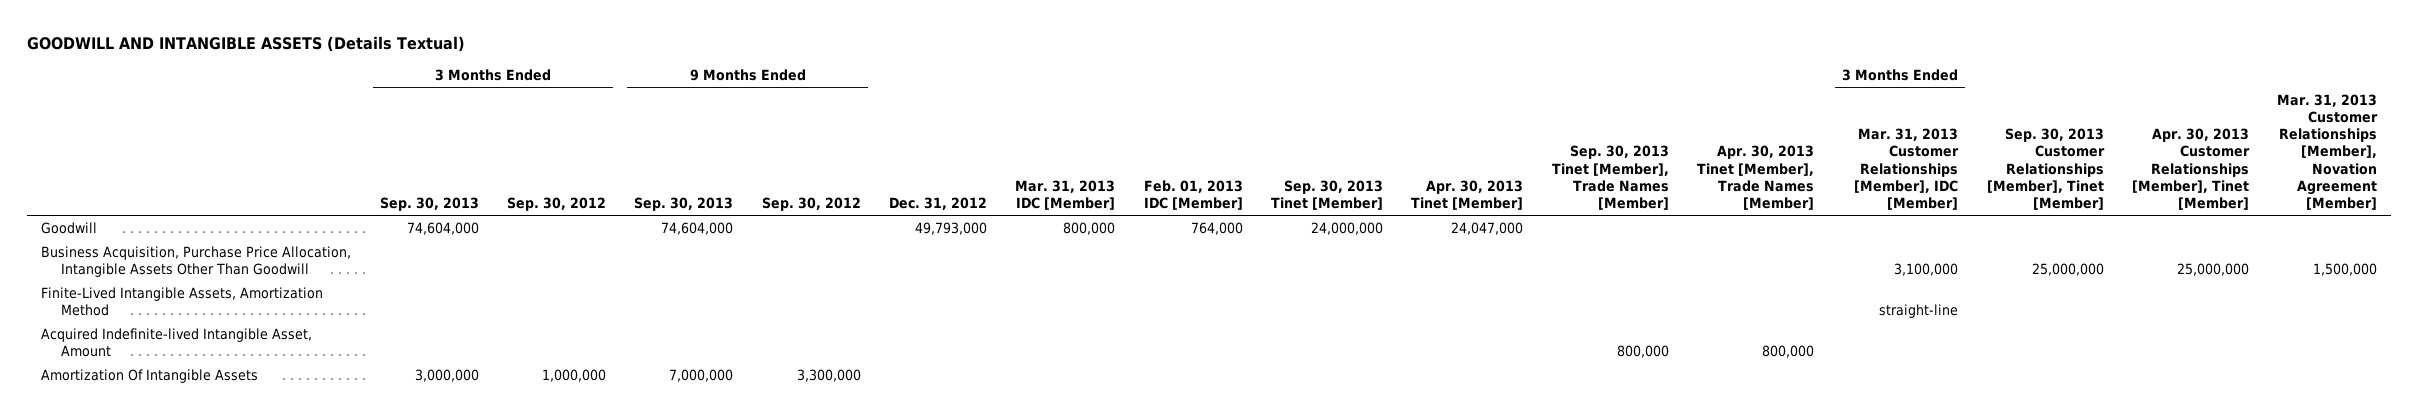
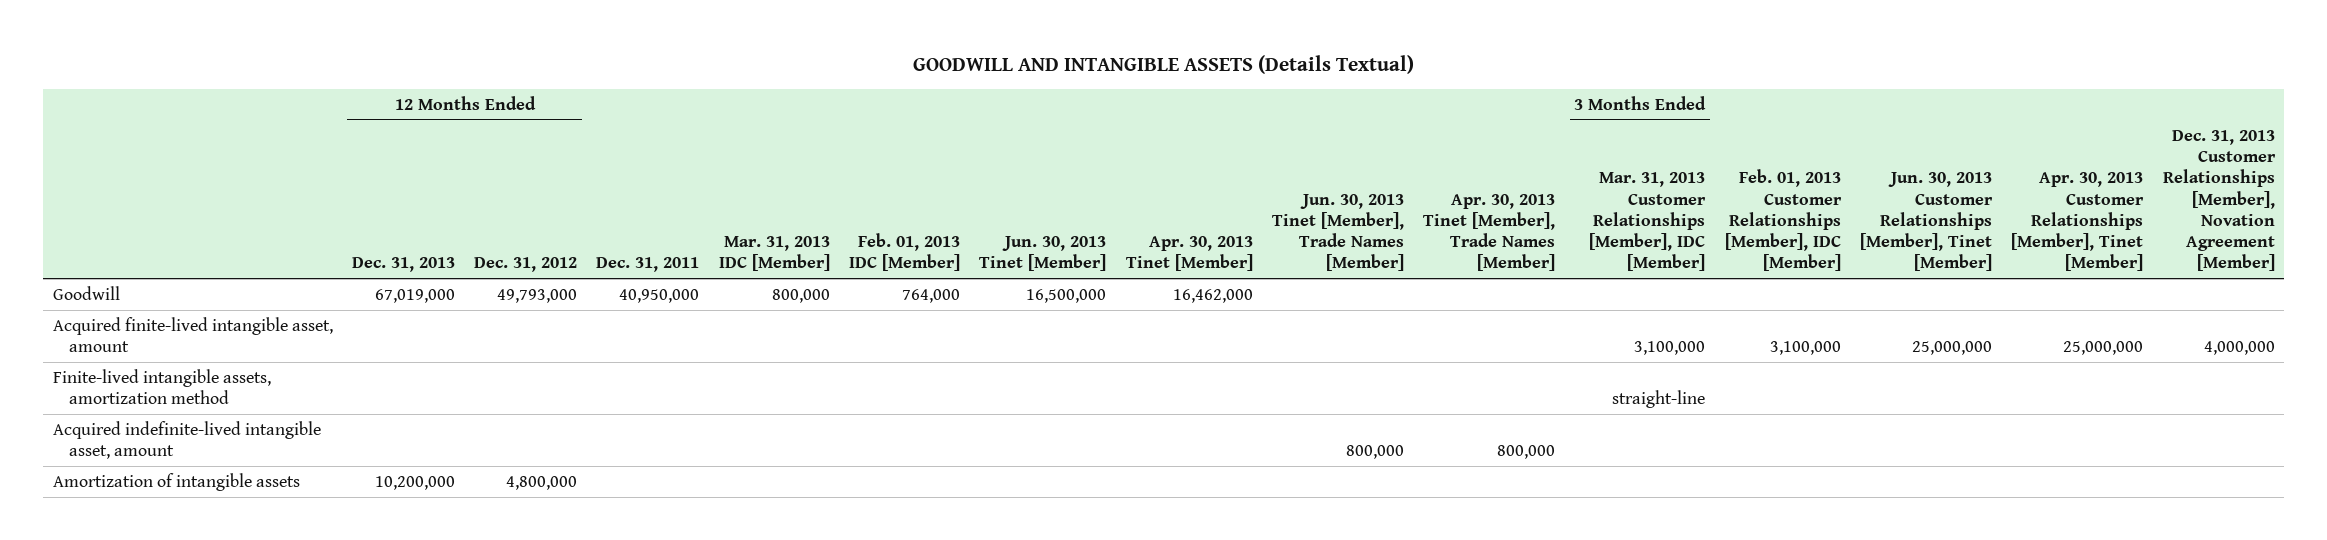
- | 3 Months Ended Sep. 30, 2013 | 3 Months Ended Sep. 30, 2012 | 9 Months Ended Sep. 30, 2013 | 9 Months Ended Sep. 30, 2012 | Dec. 31, 2012 | Mar. 31, 2013 IDC [Member] | Feb. 01, 2013 IDC [Member] | Sep. 30, 2013 Tinet [Member] | Apr. 30, 2013 Tinet [Member] | Sep. 30, 2013 Tinet [Member], Trade Names [Member] | Apr. 30, 2013 Tinet [Member], Trade Names [Member] | 3 Months Ended Mar. 31, 2013 Customer Relationships [Member], IDC [Member] | Sep. 30, 2013 Customer Relationships [Member], Tinet [Member] | Apr. 30, 2013 Customer Relationships [Member], Tinet [Member] | Mar. 31, 2013 Customer Relationships [Member], Novation Agreement [Member]
+ | 12 Months Ended Dec. 31, 2013 | 12 Months Ended Dec. 31, 2012 | Dec. 31, 2011 | Mar. 31, 2013 IDC [Member] | Feb. 01, 2013 IDC [Member] | Jun. 30, 2013 Tinet [Member] | Apr. 30, 2013 Tinet [Member] | Jun. 30, 2013 Tinet [Member], Trade Names [Member] | Apr. 30, 2013 Tinet [Member], Trade Names [Member] | 3 Months Ended Mar. 31, 2013 Customer Relationships [Member], IDC [Member] | Feb. 01, 2013 Customer Relationships [Member], IDC [Member] | Jun. 30, 2013 Customer Relationships [Member], Tinet [Member] | Apr. 30, 2013 Customer Relationships [Member], Tinet [Member] | Dec. 31, 2013 Customer Relationships [Member], Novation Agreement [Member]
- Goodwill | 74,604,000 | | 74,604,000 | | 49,793,000 | 800,000 | 764,000 | 24,000,000 | 24,047,000 | | | | | |
- Business Acquisition, Purchase Price Allocation, Intangible Assets Other Than Goodwill | | | | | | | | | | | | 3,100,000 | 25,000,000 | 25,000,000 | 1,500,000
- Finite-Lived Intangible Assets, Amortization Method | | | | | | | | | | | | straight-line | | |
- Acquired Indefinite-lived Intangible Asset, Amount | | | | | | | | | | 800,000 | 800,000 | | | |
- Amortization Of Intangible Assets | 3,000,000 | 1,000,000 | 7,000,000 | 3,300,000 | | | | | | | | | | |
+ Goodwill | 67,019,000 | 49,793,000 | 40,950,000 | 800,000 | 764,000 | 16,500,000 | 16,462,000 | | | | | | |
+ Acquired finite-lived intangible asset, amount | | | | | | | | | | 3,100,000 | 3,100,000 | 25,000,000 | 25,000,000 | 4,000,000
+ Finite-lived intangible assets, amortization method | | | | | | | | | | straight-line | | | |
+ Acquired indefinite-lived intangible asset, amount | | | | | | | | 800,000 | 800,000 | | | | |
+ Amortization of intangible assets | 10,200,000 | 4,800,000 | | | | | | | | | | | |

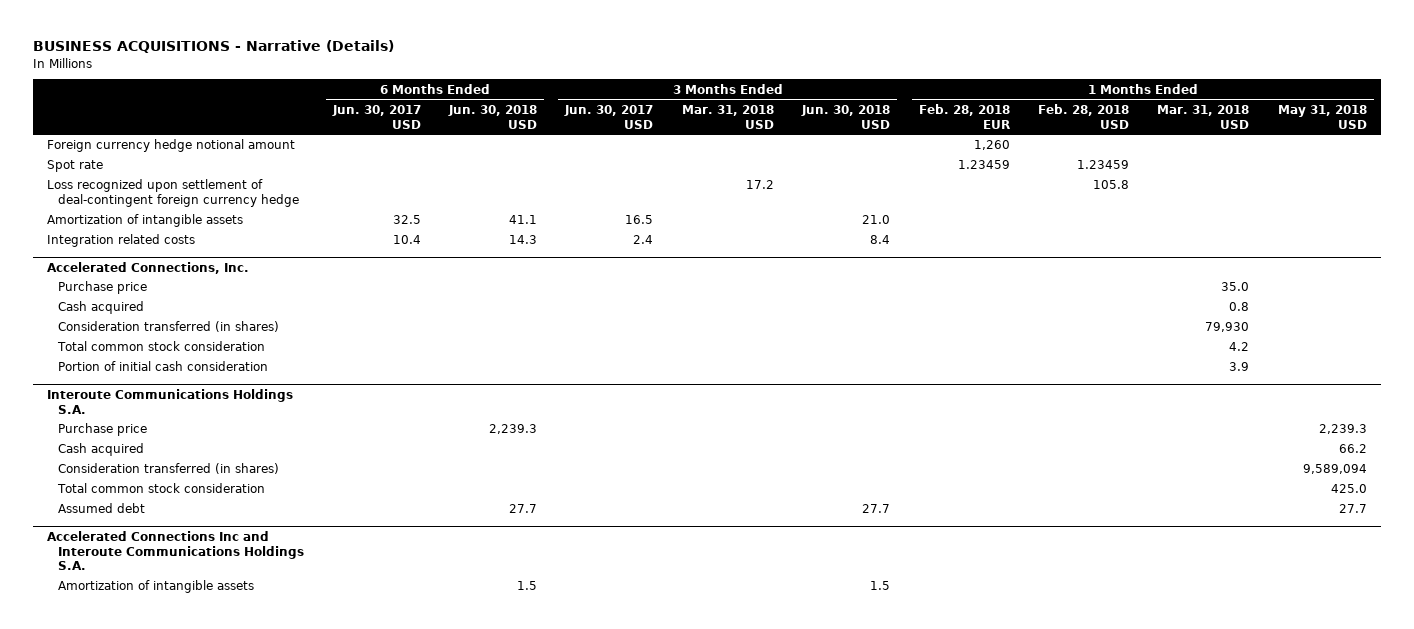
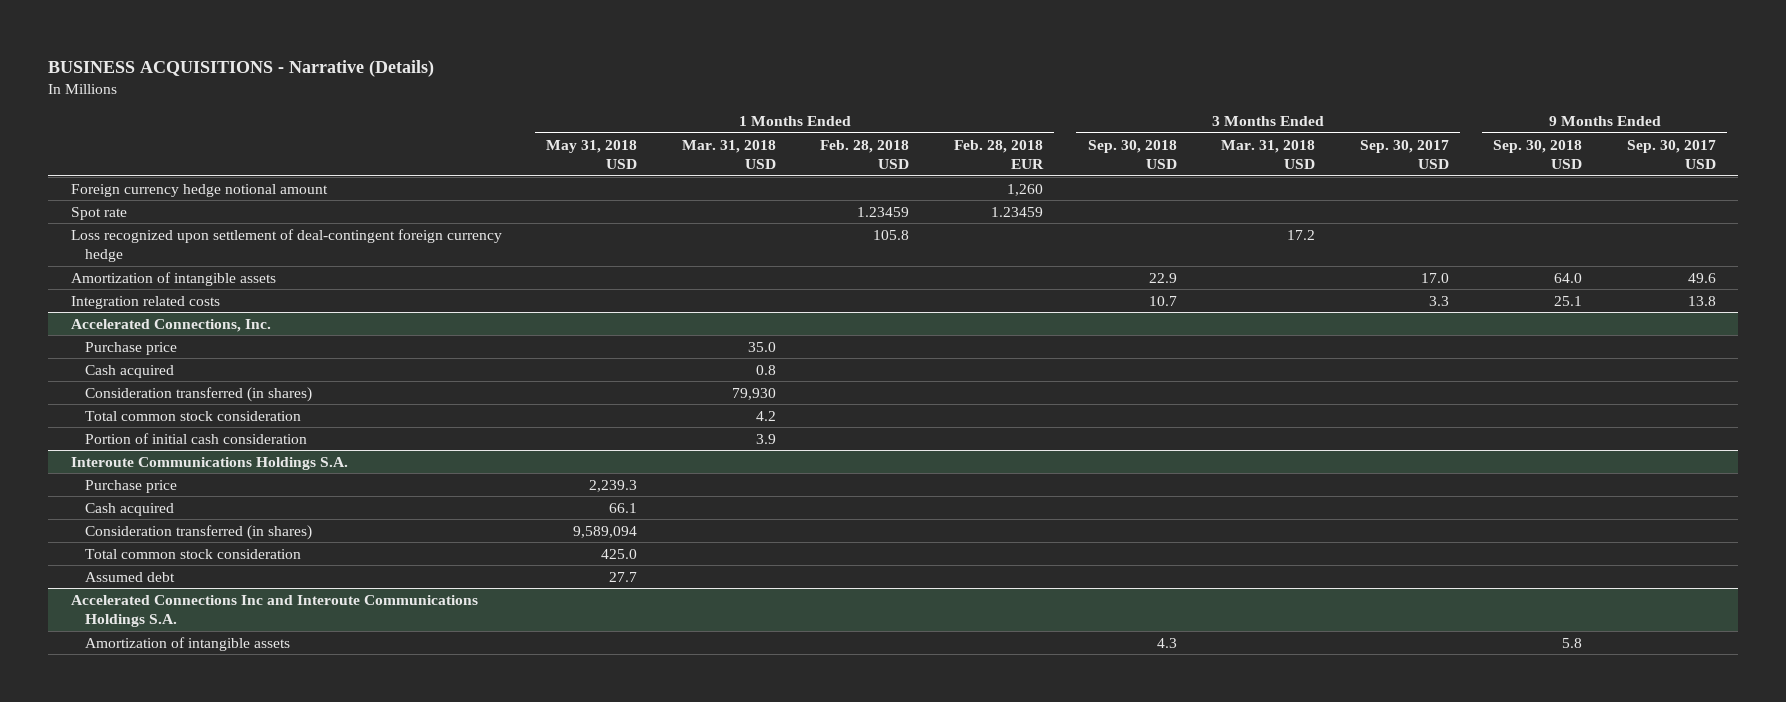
- | 6 Months Ended Jun. 30, 2017 USD | 6 Months Ended Jun. 30, 2018 USD | 3 Months Ended Jun. 30, 2017 USD | 3 Months Ended Mar. 31, 2018 USD | 3 Months Ended Jun. 30, 2018 USD | 1 Months Ended Feb. 28, 2018 EUR | 1 Months Ended Feb. 28, 2018 USD | 1 Months Ended Mar. 31, 2018 USD | 1 Months Ended May 31, 2018 USD
+ | 1 Months Ended May 31, 2018 USD | 1 Months Ended Mar. 31, 2018 USD | 1 Months Ended Feb. 28, 2018 USD | 1 Months Ended Feb. 28, 2018 EUR | 3 Months Ended Sep. 30, 2018 USD | 3 Months Ended Mar. 31, 2018 USD | 3 Months Ended Sep. 30, 2017 USD | 9 Months Ended Sep. 30, 2018 USD | 9 Months Ended Sep. 30, 2017 USD
@ Interoute Communications Holdings S.A.
- Cash acquired | | | | | | | | | 66.2
+ Cash acquired | 66.1 | | | | | | | |

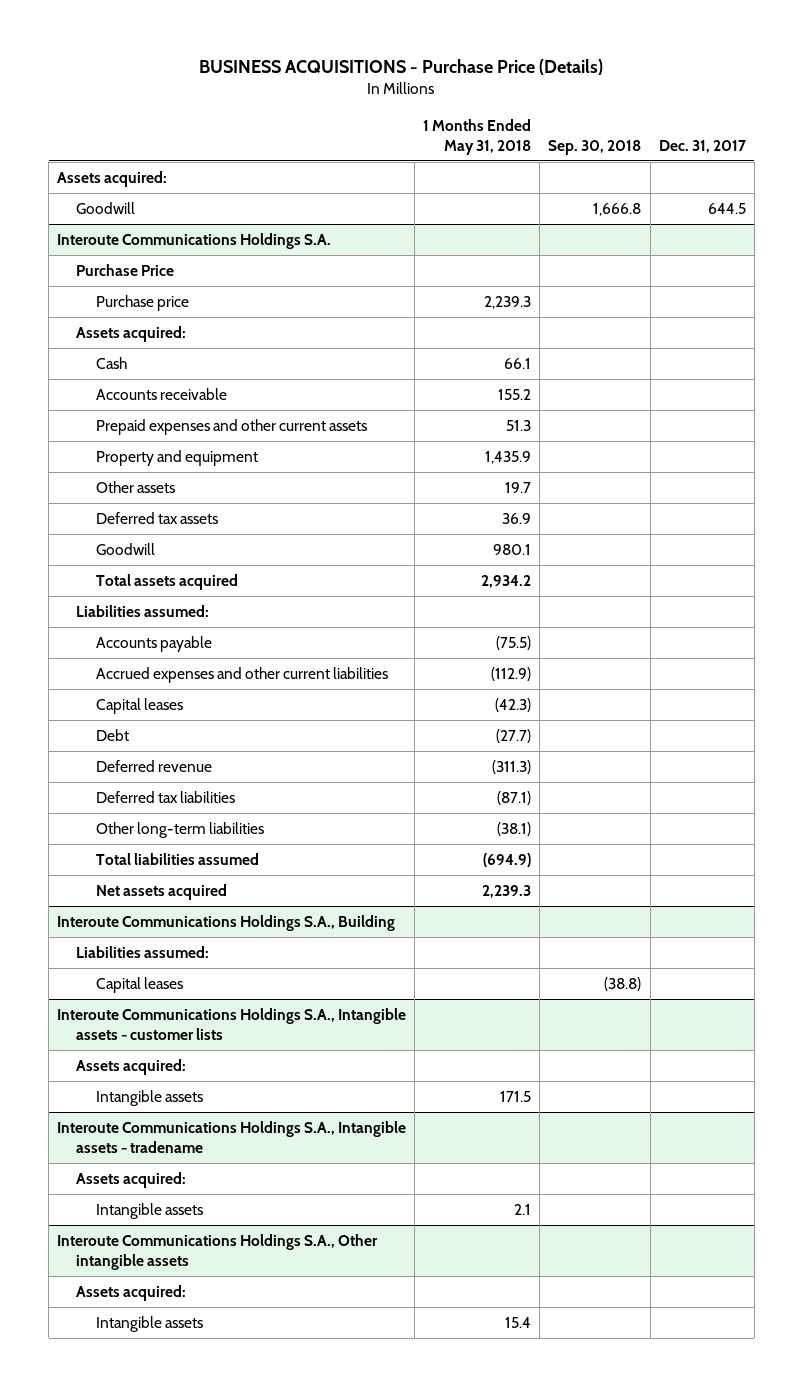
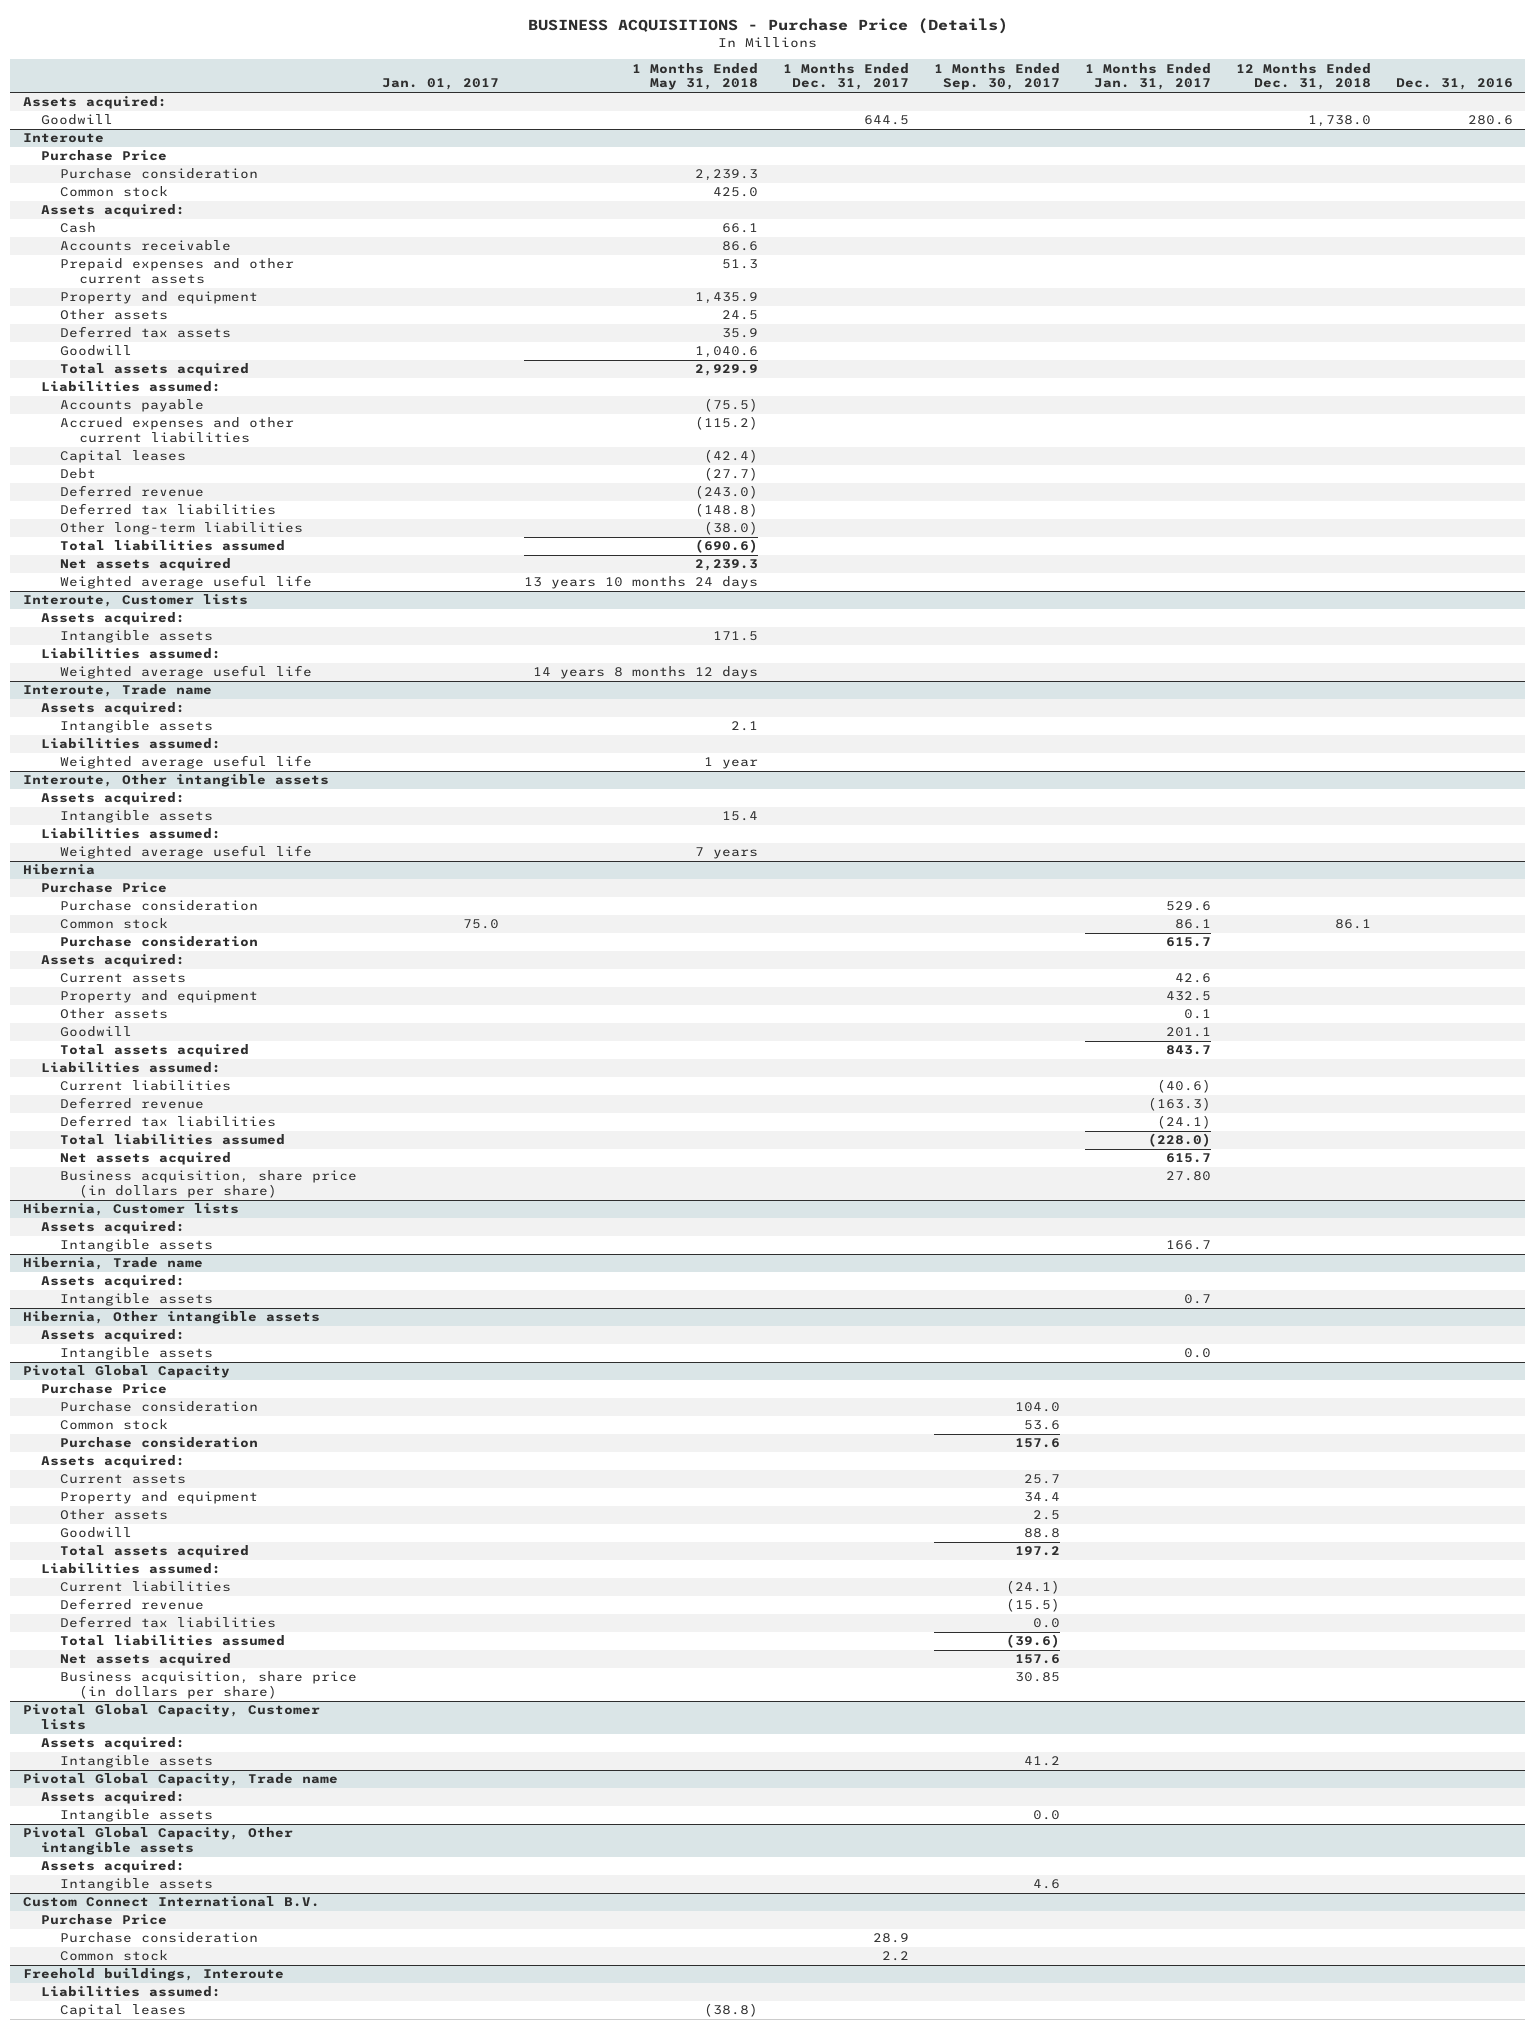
- | 1 Months Ended May 31, 2018 | Sep. 30, 2018 | Dec. 31, 2017
+ | Jan. 01, 2017 | 1 Months Ended May 31, 2018 | 1 Months Ended Dec. 31, 2017 | 1 Months Ended Sep. 30, 2017 | 1 Months Ended Jan. 31, 2017 | 12 Months Ended Dec. 31, 2018 | Dec. 31, 2016
- Interoute Communications Holdings S.A.
+ Interoute
- Purchase price | 2,239.3 | |
+ Purchase consideration | | 2,239.3 | | | | |
+ Common stock | | 425.0 | | | | |
- Accounts receivable | 155.2 | |
+ Accounts receivable | | 86.6 | | | | |
- Other assets | 19.7 | |
- Deferred tax assets | 36.9 | |
- Goodwill | 980.1 | |
- Total assets acquired | 2,934.2 | |
+ Other assets | | 24.5 | | | | |
+ Deferred tax assets | | 35.9 | | | | |
+ Goodwill | | 1,040.6 | | | | |
+ Total assets acquired | | 2,929.9 | | | | |
- Accrued expenses and other current liabilities | (112.9) | |
- Capital leases | (42.3) | |
+ Accrued expenses and other current liabilities | | (115.2) | | | | |
+ Capital leases | | (42.4) | | | | |
- Deferred revenue | (311.3) | |
- Deferred tax liabilities | (87.1) | |
- Other long-term liabilities | (38.1) | |
- Total liabilities assumed | (694.9) | |
+ Deferred revenue | | (243.0) | | | | |
+ Deferred tax liabilities | | (148.8) | | | | |
+ Other long-term liabilities | | (38.0) | | | | |
+ Total liabilities assumed | | (690.6) | | | | |
- Interoute Communications Holdings S.A., Building
- Liabilities assumed:
- Capital leases | | (38.8) |
- Interoute Communications Holdings S.A., Intangible assets - customer lists
+ Weighted average useful life | | 13 years 10 months 24 days | | | | |
+ Interoute, Customer lists
- Interoute Communications Holdings S.A., Intangible assets - tradename
+ Liabilities assumed:
+ Weighted average useful life | | 14 years 8 months 12 days | | | | |
+ Interoute, Trade name
- Interoute Communications Holdings S.A., Other intangible assets
+ Liabilities assumed:
+ Weighted average useful life | | 1 year | | | | |
+ Interoute, Other intangible assets
+ Liabilities assumed:
+ Weighted average useful life | | 7 years | | | | |
+ Hibernia
+ Purchase Price
+ Purchase consideration | | | | | 529.6 | |
+ Common stock | 75.0 | | | | 86.1 | 86.1 |
+ Purchase consideration | | | | | 615.7 | |
+ Assets acquired:
+ Current assets | | | | | 42.6 | |
+ Property and equipment | | | | | 432.5 | |
+ Other assets | | | | | 0.1 | |
+ Goodwill | | | | | 201.1 | |
+ Total assets acquired | | | | | 843.7 | |
+ Liabilities assumed:
+ Current liabilities | | | | | (40.6) | |
+ Deferred revenue | | | | | (163.3) | |
+ Deferred tax liabilities | | | | | (24.1) | |
+ Total liabilities assumed | | | | | (228.0) | |
+ Net assets acquired | | | | | 615.7 | |
+ Business acquisition, share price (in dollars per share) | | | | | 27.80 | |
+ Hibernia, Customer lists
+ Assets acquired:
+ Intangible assets | | | | | 166.7 | |
+ Hibernia, Trade name
+ Assets acquired:
+ Intangible assets | | | | | 0.7 | |
+ Hibernia, Other intangible assets
+ Assets acquired:
+ Intangible assets | | | | | 0.0 | |
+ Pivotal Global Capacity
+ Purchase Price
+ Purchase consideration | | | | 104.0 | | |
+ Common stock | | | | 53.6 | | |
+ Purchase consideration | | | | 157.6 | | |
+ Assets acquired:
+ Current assets | | | | 25.7 | | |
+ Property and equipment | | | | 34.4 | | |
+ Other assets | | | | 2.5 | | |
+ Goodwill | | | | 88.8 | | |
+ Total assets acquired | | | | 197.2 | | |
+ Liabilities assumed:
+ Current liabilities | | | | (24.1) | | |
+ Deferred revenue | | | | (15.5) | | |
+ Deferred tax liabilities | | | | 0.0 | | |
+ Total liabilities assumed | | | | (39.6) | | |
+ Net assets acquired | | | | 157.6 | | |
+ Business acquisition, share price (in dollars per share) | | | | 30.85 | | |
+ Pivotal Global Capacity, Customer lists
+ Assets acquired:
+ Intangible assets | | | | 41.2 | | |
+ Pivotal Global Capacity, Trade name
+ Assets acquired:
+ Intangible assets | | | | 0.0 | | |
+ Pivotal Global Capacity, Other intangible assets
+ Assets acquired:
+ Intangible assets | | | | 4.6 | | |
+ Custom Connect International B.V.
+ Purchase Price
+ Purchase consideration | | | 28.9 | | | |
+ Common stock | | | 2.2 | | | |
+ Freehold buildings, Interoute
+ Liabilities assumed:
+ Capital leases | | (38.8) | | | | |

